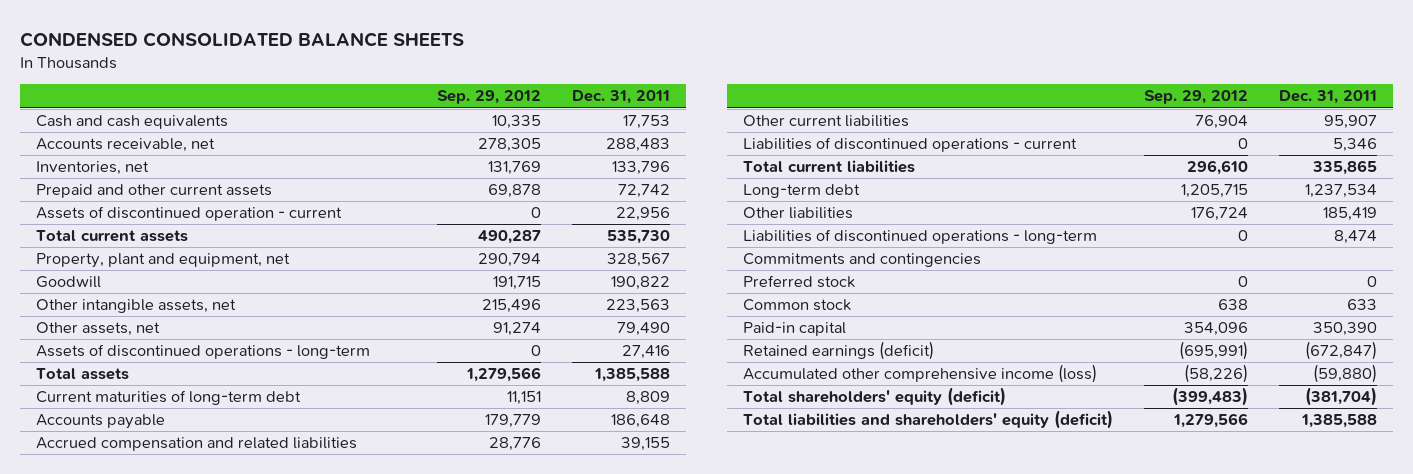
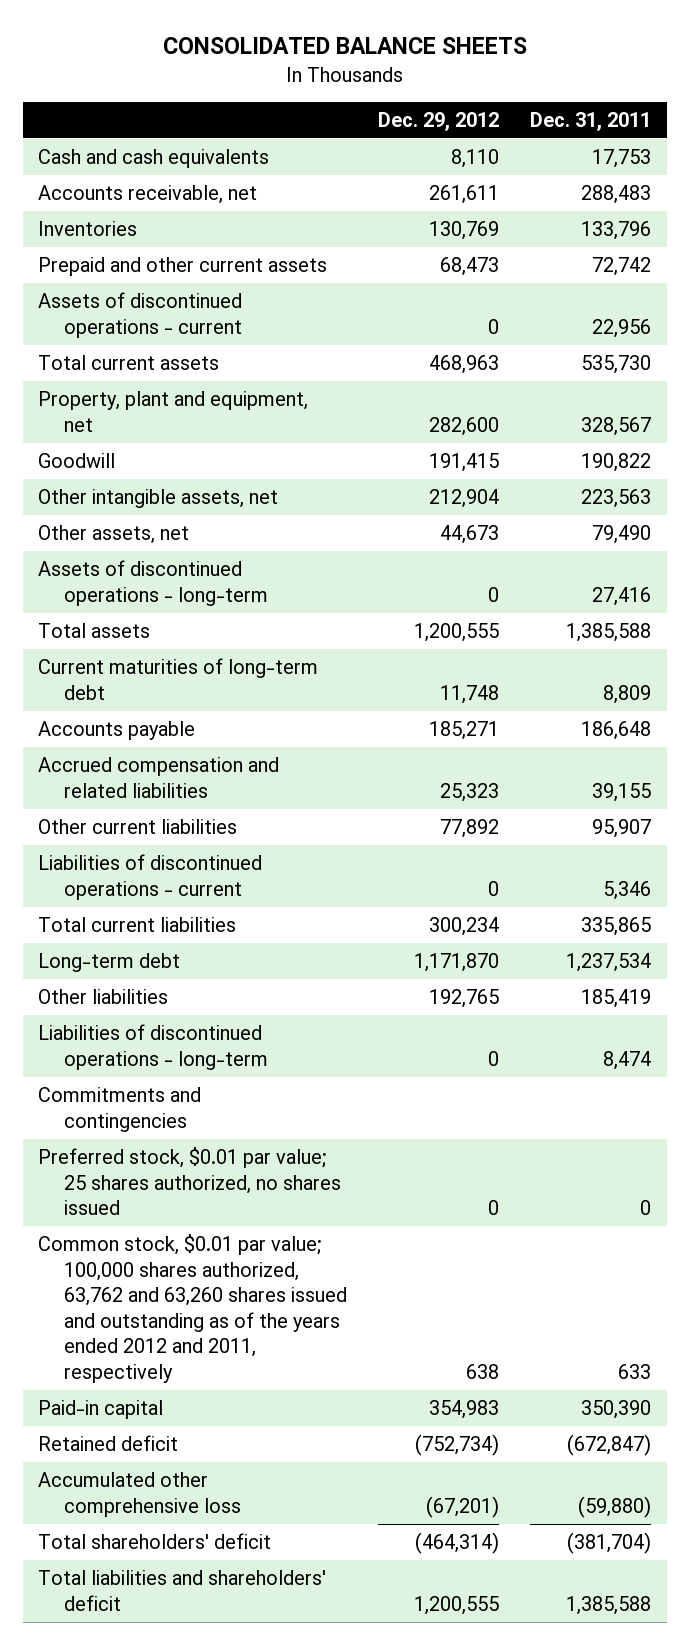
- CONDENSED CONSOLIDATED BALANCE SHEETS
+ CONSOLIDATED BALANCE SHEETS
- | Sep. 29, 2012 | Dec. 31, 2011
+ | Dec. 29, 2012 | Dec. 31, 2011
- Inventories, net | 131,769 | 133,796
+ Inventories | 130,769 | 133,796
- Assets of discontinued operation - current | 0 | 22,956
+ Assets of discontinued operations - current | 0 | 22,956
- Preferred stock | 0 | 0
- Common stock | 638 | 633
+ Preferred stock, $0.01 par value; 25 shares authorized, no shares issued | 0 | 0
+ Common stock, $0.01 par value; 100,000 shares authorized, 63,762 and 63,260 shares issued and outstanding as of the years ended 2012 and 2011, respectively | 638 | 633
- Retained earnings (deficit) | (695,991) | (672,847)
- Accumulated other comprehensive income (loss) | (58,226) | (59,880)
- Total shareholders' equity (deficit) | (399,483) | (381,704)
- Total liabilities and shareholders' equity (deficit) | 1,279,566 | 1,385,588
+ Retained deficit | (752,734) | (672,847)
+ Accumulated other comprehensive loss | (67,201) | (59,880)
+ Total shareholders' deficit | (464,314) | (381,704)
+ Total liabilities and shareholders' deficit | 1,200,555 | 1,385,588

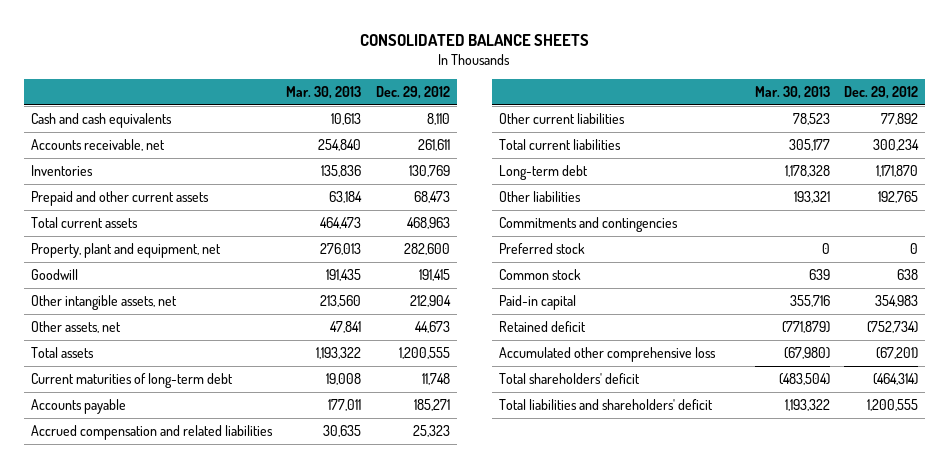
- | Dec. 29, 2012 | Dec. 31, 2011
+ | Mar. 30, 2013 | Dec. 29, 2012
- Assets of discontinued operations - current | 0 | 22,956
- Assets of discontinued operations - long-term | 0 | 27,416
- Liabilities of discontinued operations - current | 0 | 5,346
- Liabilities of discontinued operations - long-term | 0 | 8,474
- Preferred stock, $0.01 par value; 25 shares authorized, no shares issued | 0 | 0
- Common stock, $0.01 par value; 100,000 shares authorized, 63,762 and 63,260 shares issued and outstanding as of the years ended 2012 and 2011, respectively | 638 | 633
+ Preferred stock | 0 | 0
+ Common stock | 639 | 638

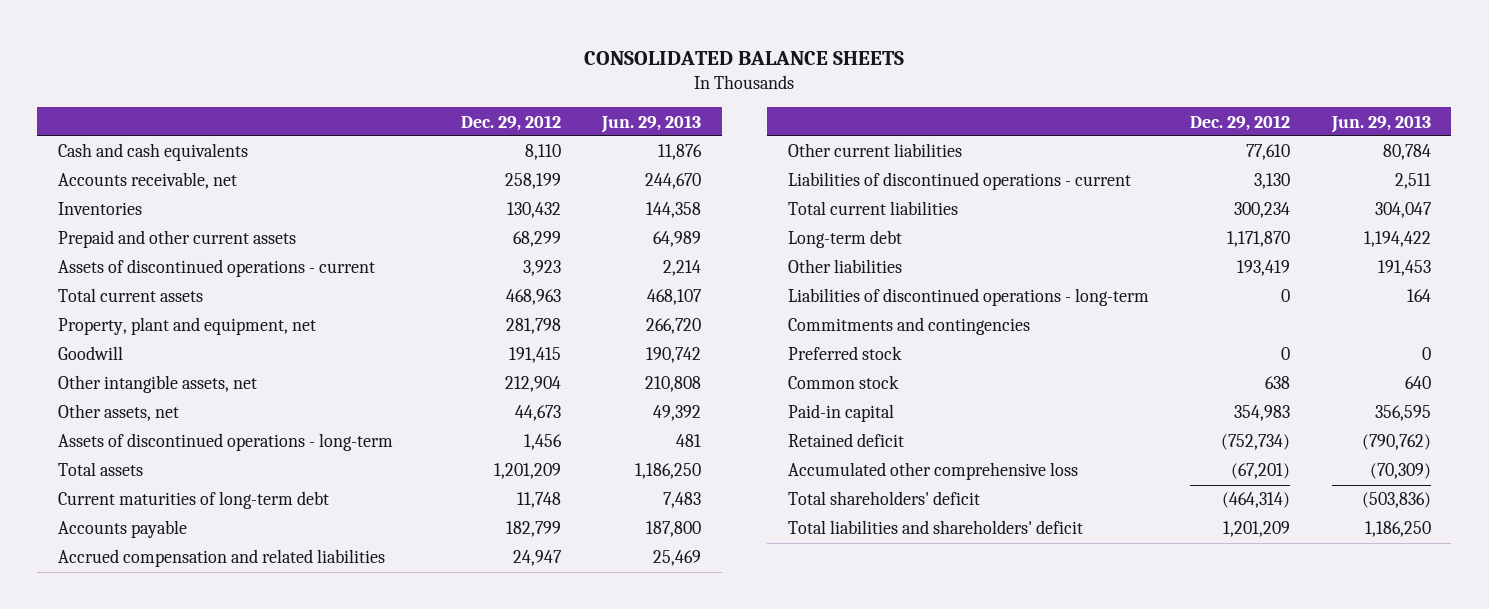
- | Mar. 30, 2013 | Dec. 29, 2012
+ | Dec. 29, 2012 | Jun. 29, 2013
- Accounts receivable, net | 254,840 | 261,611
- Inventories | 135,836 | 130,769
- Prepaid and other current assets | 63,184 | 68,473
+ Accounts receivable, net | 258,199 | 244,670
+ Inventories | 130,432 | 144,358
+ Prepaid and other current assets | 68,299 | 64,989
+ Assets of discontinued operations - current | 3,923 | 2,214
- Property, plant and equipment, net | 276,013 | 282,600
+ Property, plant and equipment, net | 281,798 | 266,720
- Total assets | 1,193,322 | 1,200,555
+ Assets of discontinued operations - long-term | 1,456 | 481
+ Total assets | 1,201,209 | 1,186,250
- Accounts payable | 177,011 | 185,271
- Accrued compensation and related liabilities | 30,635 | 25,323
- Other current liabilities | 78,523 | 77,892
+ Accounts payable | 182,799 | 187,800
+ Accrued compensation and related liabilities | 24,947 | 25,469
+ Other current liabilities | 77,610 | 80,784
+ Liabilities of discontinued operations - current | 3,130 | 2,511
- Other liabilities | 193,321 | 192,765
+ Other liabilities | 193,419 | 191,453
+ Liabilities of discontinued operations - long-term | 0 | 164
- Total liabilities and shareholders' deficit | 1,193,322 | 1,200,555
+ Total liabilities and shareholders' deficit | 1,201,209 | 1,186,250

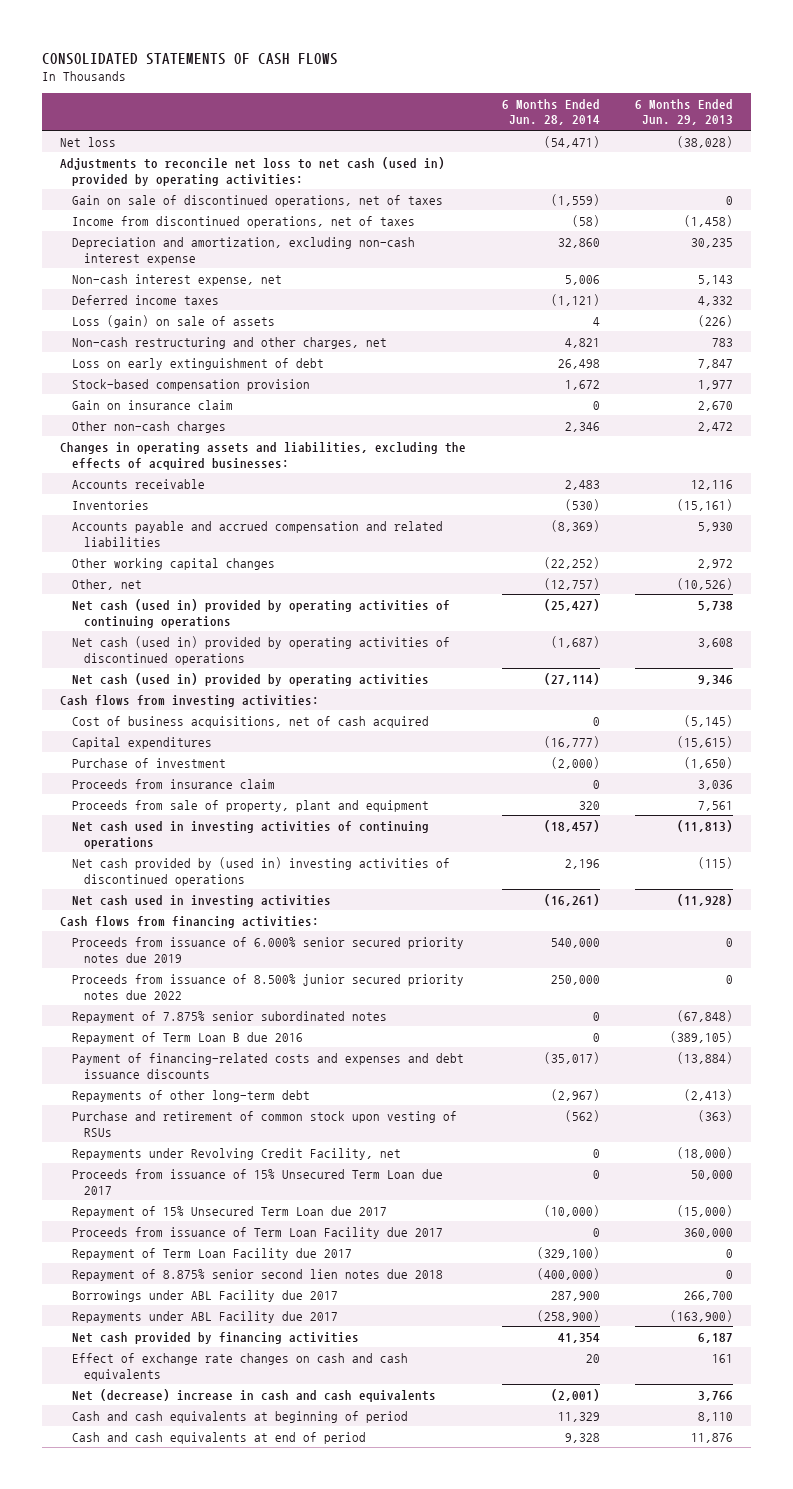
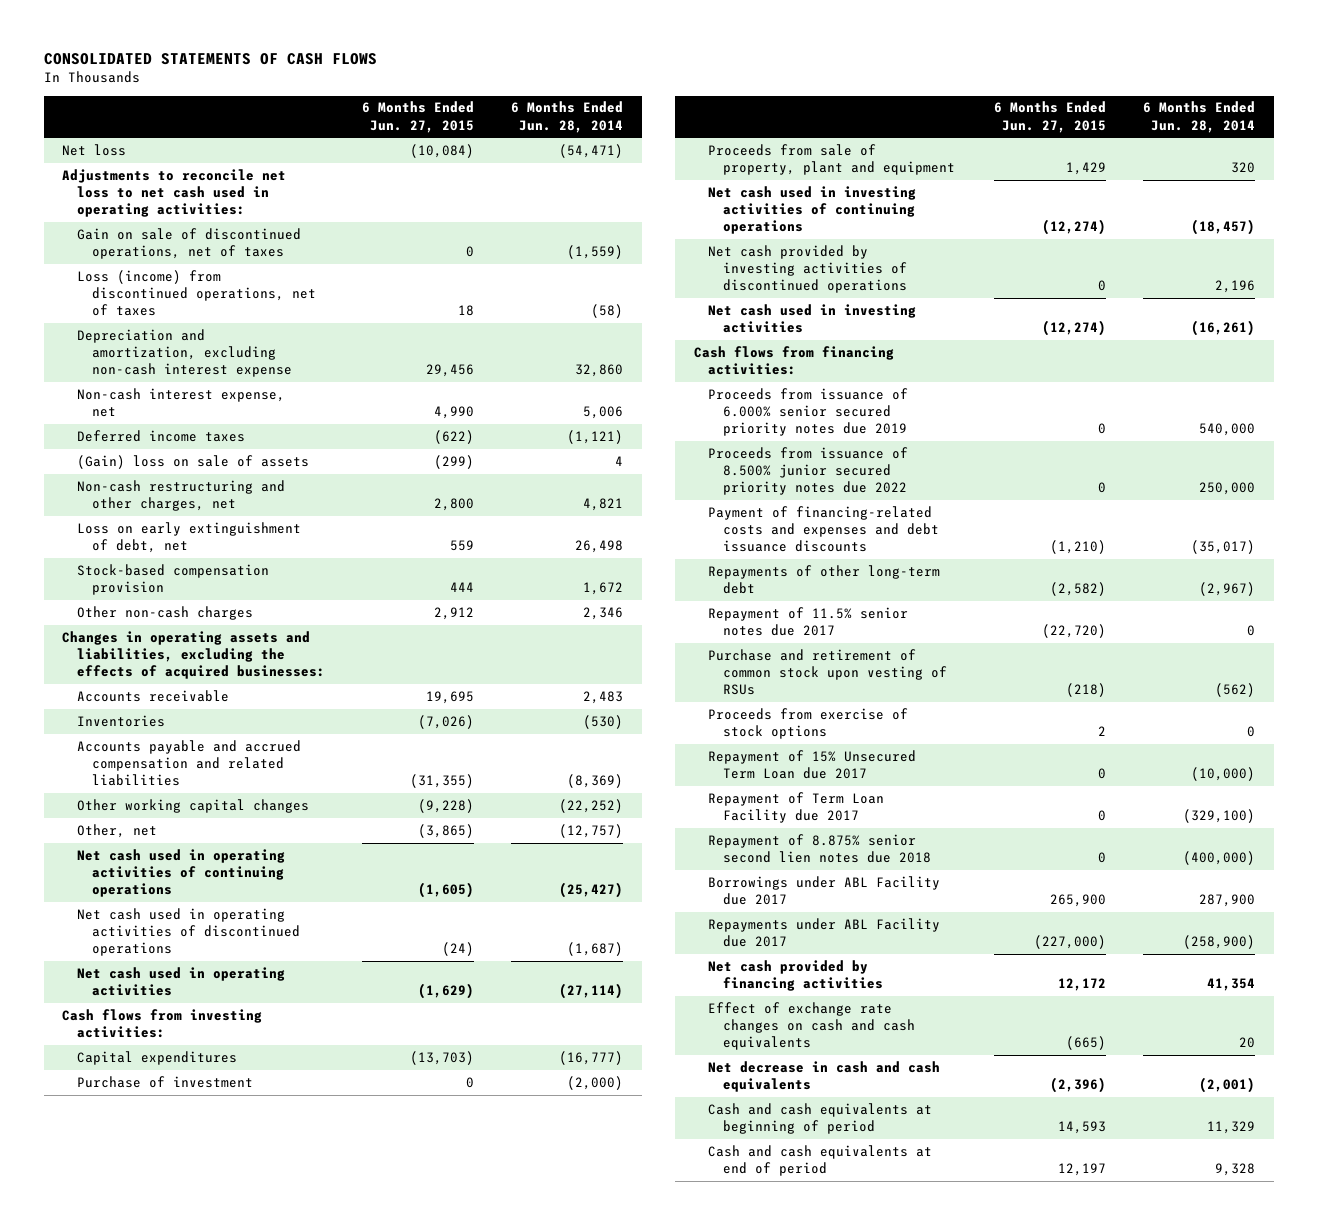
- | 6 Months Ended Jun. 28, 2014 | 6 Months Ended Jun. 29, 2013
+ | 6 Months Ended Jun. 27, 2015 | 6 Months Ended Jun. 28, 2014
- Adjustments to reconcile net loss to net cash (used in) provided by operating activities:
+ Adjustments to reconcile net loss to net cash used in operating activities:
- Income from discontinued operations, net of taxes | (58) | (1,458)
+ Loss (income) from discontinued operations, net of taxes | 18 | (58)
- Loss (gain) on sale of assets | 4 | (226)
+ (Gain) loss on sale of assets | (299) | 4
- Loss on early extinguishment of debt | 26,498 | 7,847
+ Loss on early extinguishment of debt, net | 559 | 26,498
- Gain on insurance claim | 0 | 2,670
- Net cash (used in) provided by operating activities of continuing operations | (25,427) | 5,738
- Net cash (used in) provided by operating activities of discontinued operations | (1,687) | 3,608
- Net cash (used in) provided by operating activities | (27,114) | 9,346
+ Net cash used in operating activities of continuing operations | (1,605) | (25,427)
+ Net cash used in operating activities of discontinued operations | (24) | (1,687)
+ Net cash used in operating activities | (1,629) | (27,114)
- Cost of business acquisitions, net of cash acquired | 0 | (5,145)
- Proceeds from insurance claim | 0 | 3,036
- Net cash provided by (used in) investing activities of discontinued operations | 2,196 | (115)
+ Net cash provided by investing activities of discontinued operations | 0 | 2,196
- Repayment of 7.875% senior subordinated notes | 0 | (67,848)
- Repayment of Term Loan B due 2016 | 0 | (389,105)
+ Repayment of 11.5% senior notes due 2017 | (22,720) | 0
- Repayments under Revolving Credit Facility, net | 0 | (18,000)
- Proceeds from issuance of 15% Unsecured Term Loan due 2017 | 0 | 50,000
+ Proceeds from exercise of stock options | 2 | 0
- Proceeds from issuance of Term Loan Facility due 2017 | 0 | 360,000
- Net (decrease) increase in cash and cash equivalents | (2,001) | 3,766
+ Net decrease in cash and cash equivalents | (2,396) | (2,001)

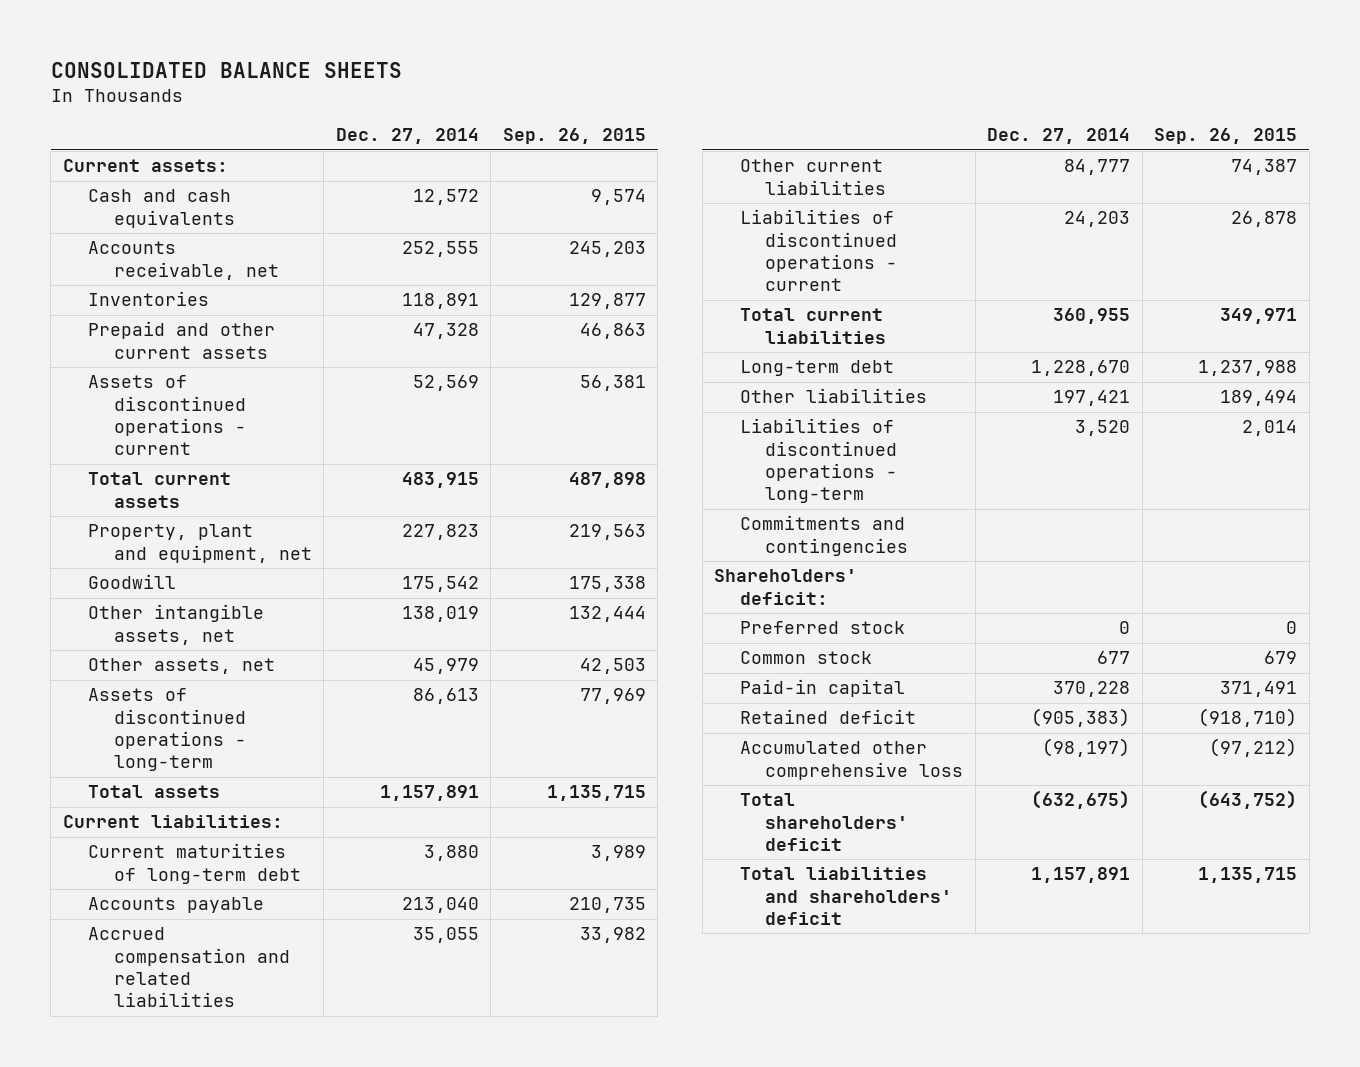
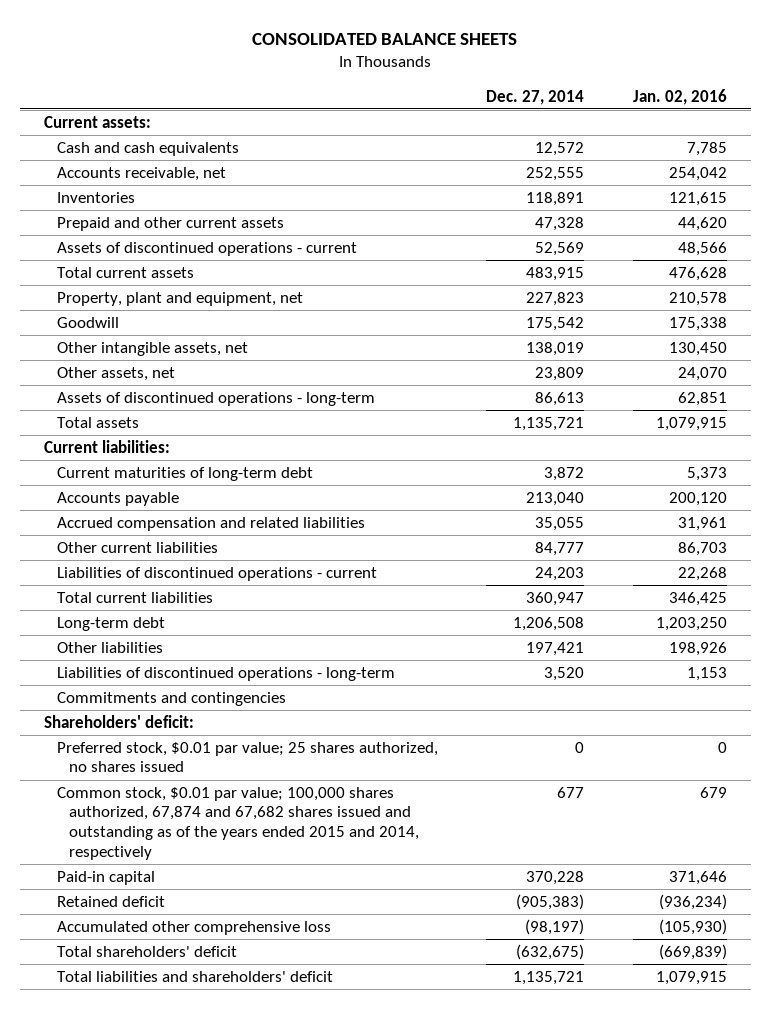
- | Dec. 27, 2014 | Sep. 26, 2015
+ | Dec. 27, 2014 | Jan. 02, 2016
- Other assets, net | 45,979 | 42,503
+ Other assets, net | 23,809 | 24,070
- Total assets | 1,157,891 | 1,135,715
+ Total assets | 1,135,721 | 1,079,915
- Current maturities of long-term debt | 3,880 | 3,989
+ Current maturities of long-term debt | 3,872 | 5,373
- Total current liabilities | 360,955 | 349,971
- Long-term debt | 1,228,670 | 1,237,988
+ Total current liabilities | 360,947 | 346,425
+ Long-term debt | 1,206,508 | 1,203,250
- Preferred stock | 0 | 0
- Common stock | 677 | 679
+ Preferred stock, $0.01 par value; 25 shares authorized, no shares issued | 0 | 0
+ Common stock, $0.01 par value; 100,000 shares authorized, 67,874 and 67,682 shares issued and outstanding as of the years ended 2015 and 2014, respectively | 677 | 679
- Total liabilities and shareholders' deficit | 1,157,891 | 1,135,715
+ Total liabilities and shareholders' deficit | 1,135,721 | 1,079,915

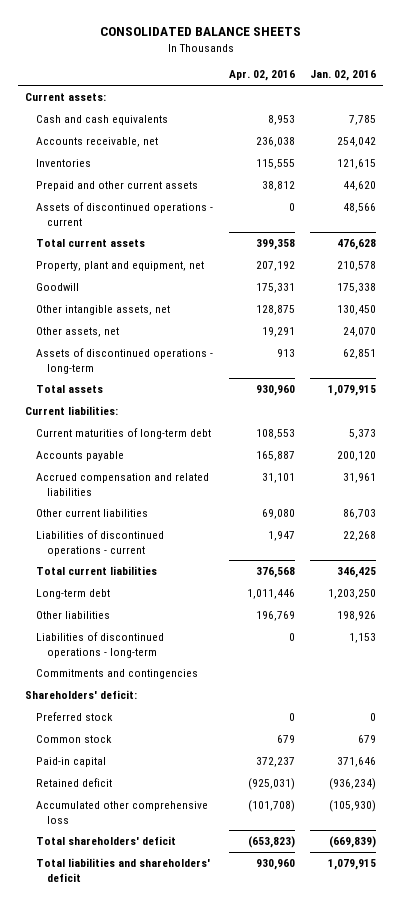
- | Dec. 27, 2014 | Jan. 02, 2016
+ | Apr. 02, 2016 | Jan. 02, 2016
- Preferred stock, $0.01 par value; 25 shares authorized, no shares issued | 0 | 0
- Common stock, $0.01 par value; 100,000 shares authorized, 67,874 and 67,682 shares issued and outstanding as of the years ended 2015 and 2014, respectively | 677 | 679
+ Preferred stock | 0 | 0
+ Common stock | 679 | 679

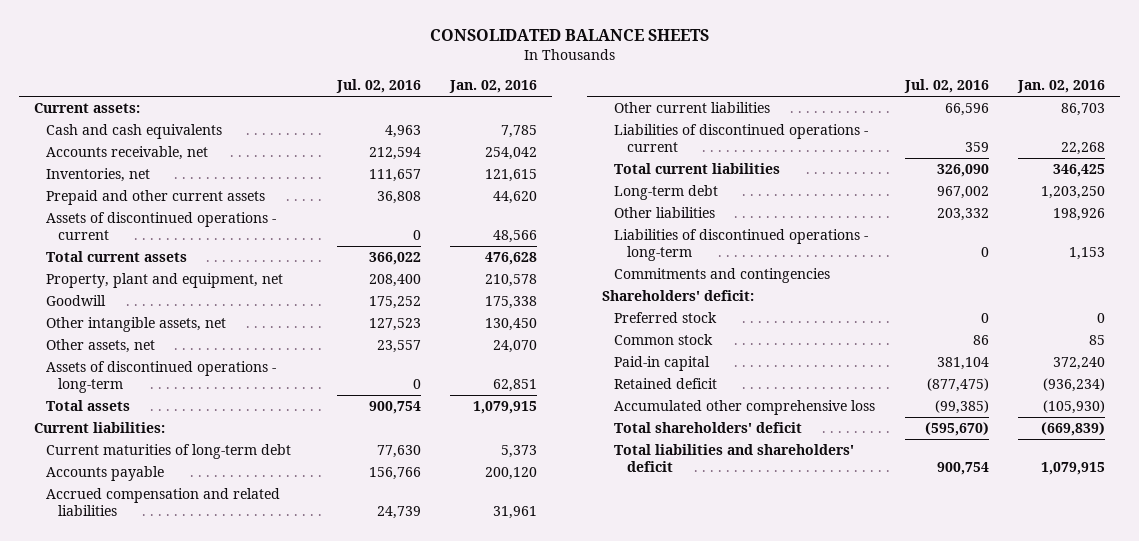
- | Apr. 02, 2016 | Jan. 02, 2016
+ | Jul. 02, 2016 | Jan. 02, 2016
- Inventories | 115,555 | 121,615
+ Inventories, net | 111,657 | 121,615
- Common stock | 679 | 679
- Paid-in capital | 372,237 | 371,646
+ Common stock | 86 | 85
+ Paid-in capital | 381,104 | 372,240

